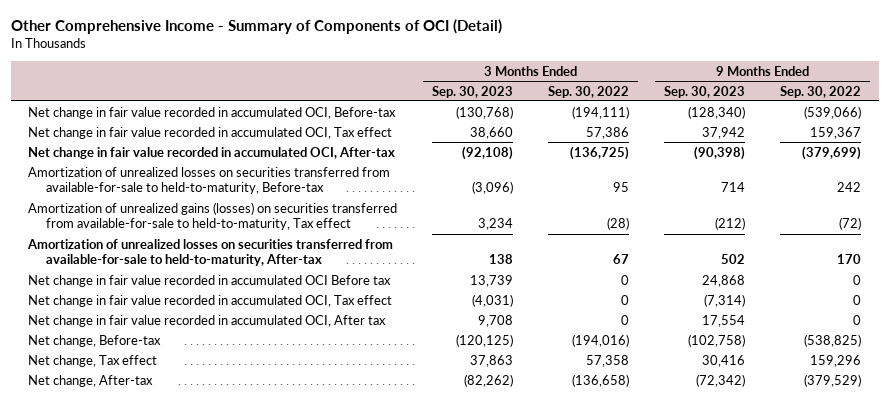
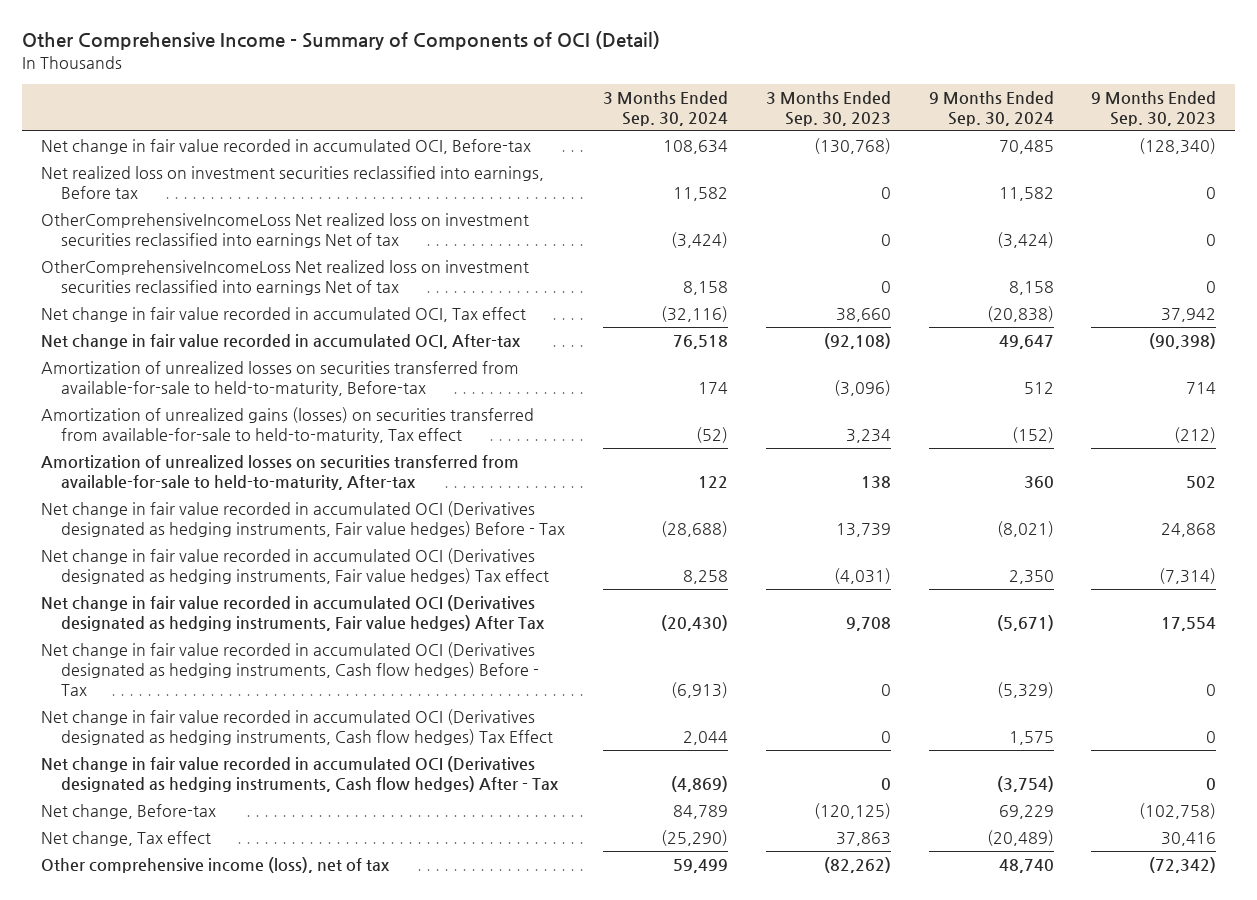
- | 3 Months Ended Sep. 30, 2023 | 3 Months Ended Sep. 30, 2022 | 9 Months Ended Sep. 30, 2023 | 9 Months Ended Sep. 30, 2022
+ | 3 Months Ended Sep. 30, 2024 | 3 Months Ended Sep. 30, 2023 | 9 Months Ended Sep. 30, 2024 | 9 Months Ended Sep. 30, 2023
+ Net realized loss on investment securities reclassified into earnings, Before tax | 11,582 | 0 | 11,582 | 0
+ OtherComprehensiveIncomeLoss Net realized loss on investment securities reclassified into earnings Net of tax | (3,424) | 0 | (3,424) | 0
+ OtherComprehensiveIncomeLoss Net realized loss on investment securities reclassified into earnings Net of tax | 8,158 | 0 | 8,158 | 0
- Net change in fair value recorded in accumulated OCI Before tax | 13,739 | 0 | 24,868 | 0
- Net change in fair value recorded in accumulated OCI, Tax effect | (4,031) | 0 | (7,314) | 0
- Net change in fair value recorded in accumulated OCI, After tax | 9,708 | 0 | 17,554 | 0
+ Net change in fair value recorded in accumulated OCI (Derivatives designated as hedging instruments, Fair value hedges) Before - Tax | (28,688) | 13,739 | (8,021) | 24,868
+ Net change in fair value recorded in accumulated OCI (Derivatives designated as hedging instruments, Fair value hedges) Tax effect | 8,258 | (4,031) | 2,350 | (7,314)
+ Net change in fair value recorded in accumulated OCI (Derivatives designated as hedging instruments, Fair value hedges) After Tax | (20,430) | 9,708 | (5,671) | 17,554
+ Net change in fair value recorded in accumulated OCI (Derivatives designated as hedging instruments, Cash flow hedges) Before - Tax | (6,913) | 0 | (5,329) | 0
+ Net change in fair value recorded in accumulated OCI (Derivatives designated as hedging instruments, Cash flow hedges) Tax Effect | 2,044 | 0 | 1,575 | 0
+ Net change in fair value recorded in accumulated OCI (Derivatives designated as hedging instruments, Cash flow hedges) After - Tax | (4,869) | 0 | (3,754) | 0
- Net change, After-tax | (82,262) | (136,658) | (72,342) | (379,529)
+ Other comprehensive income (loss), net of tax | 59,499 | (82,262) | 48,740 | (72,342)

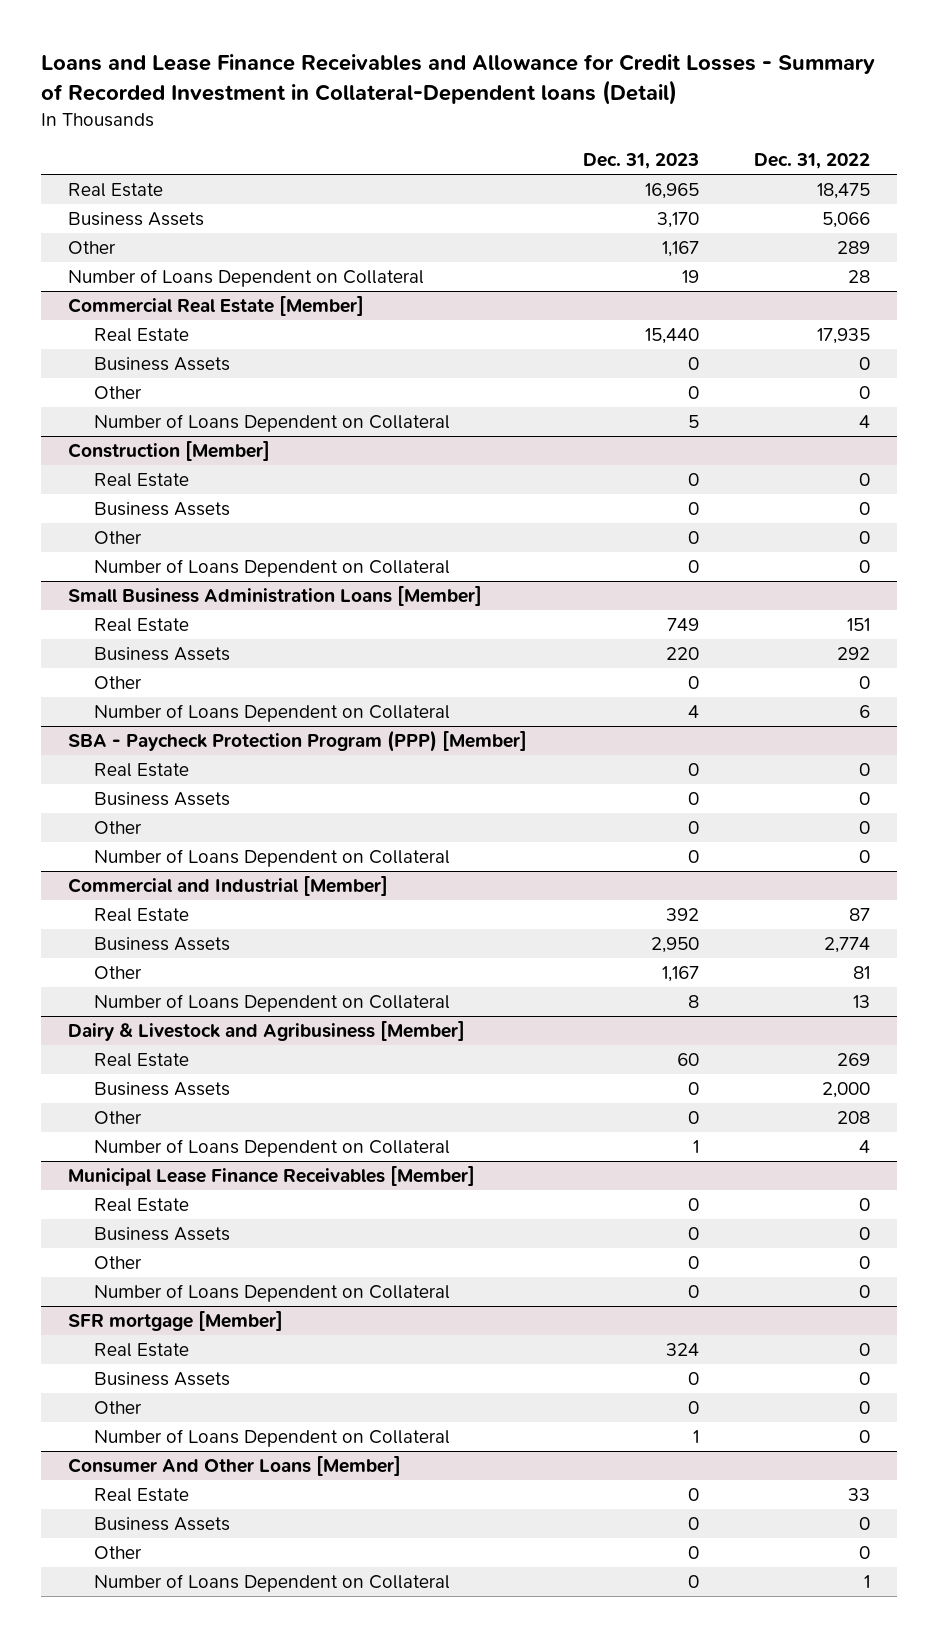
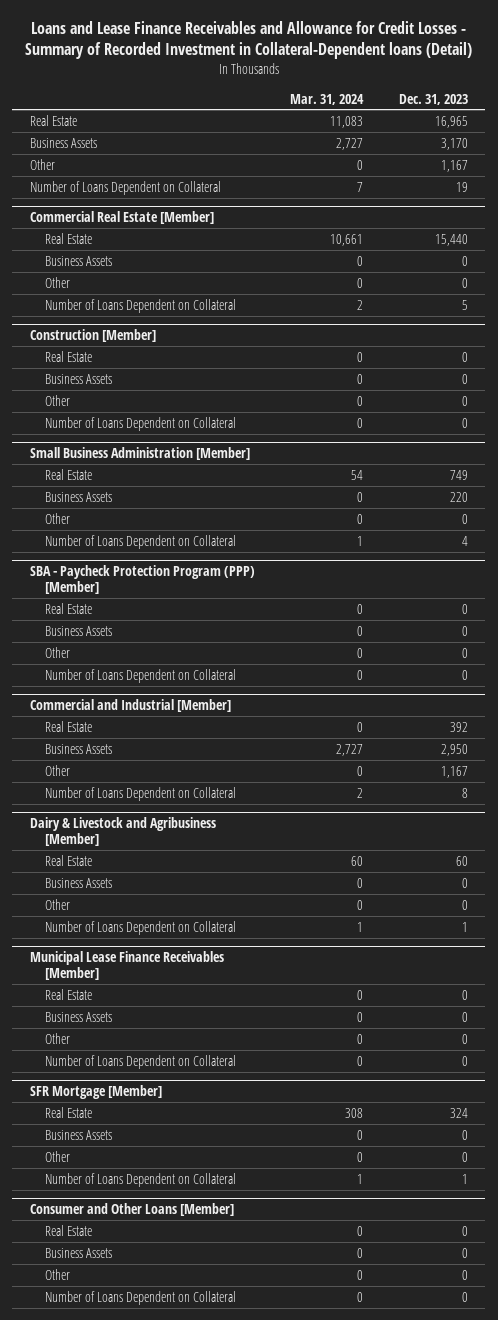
- | Dec. 31, 2023 | Dec. 31, 2022
+ | Mar. 31, 2024 | Dec. 31, 2023
- Small Business Administration Loans [Member]
+ Small Business Administration [Member]
- SFR mortgage [Member]
+ SFR Mortgage [Member]
- Consumer And Other Loans [Member]
+ Consumer and Other Loans [Member]

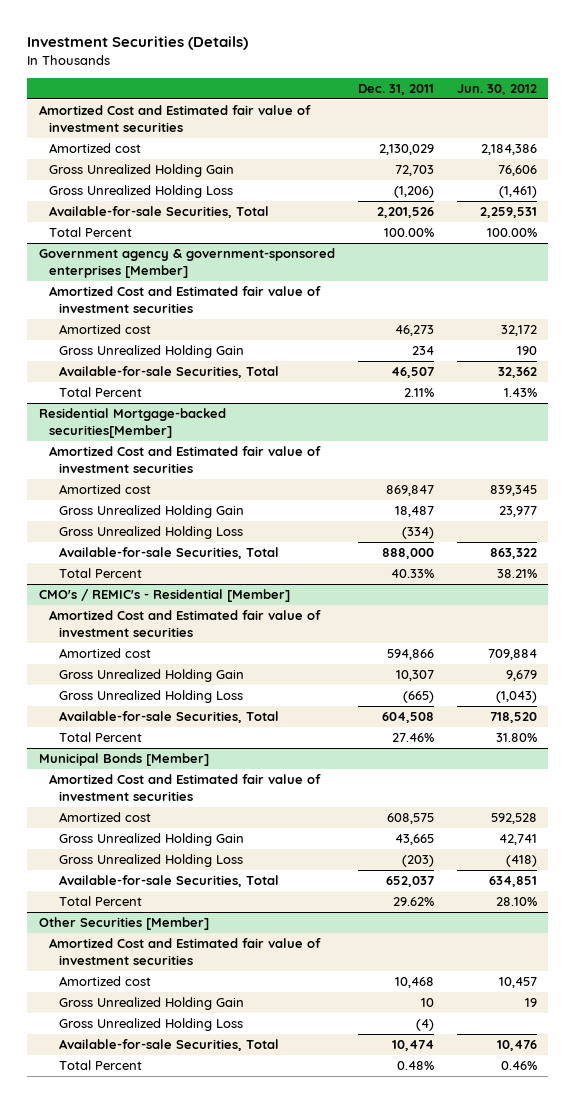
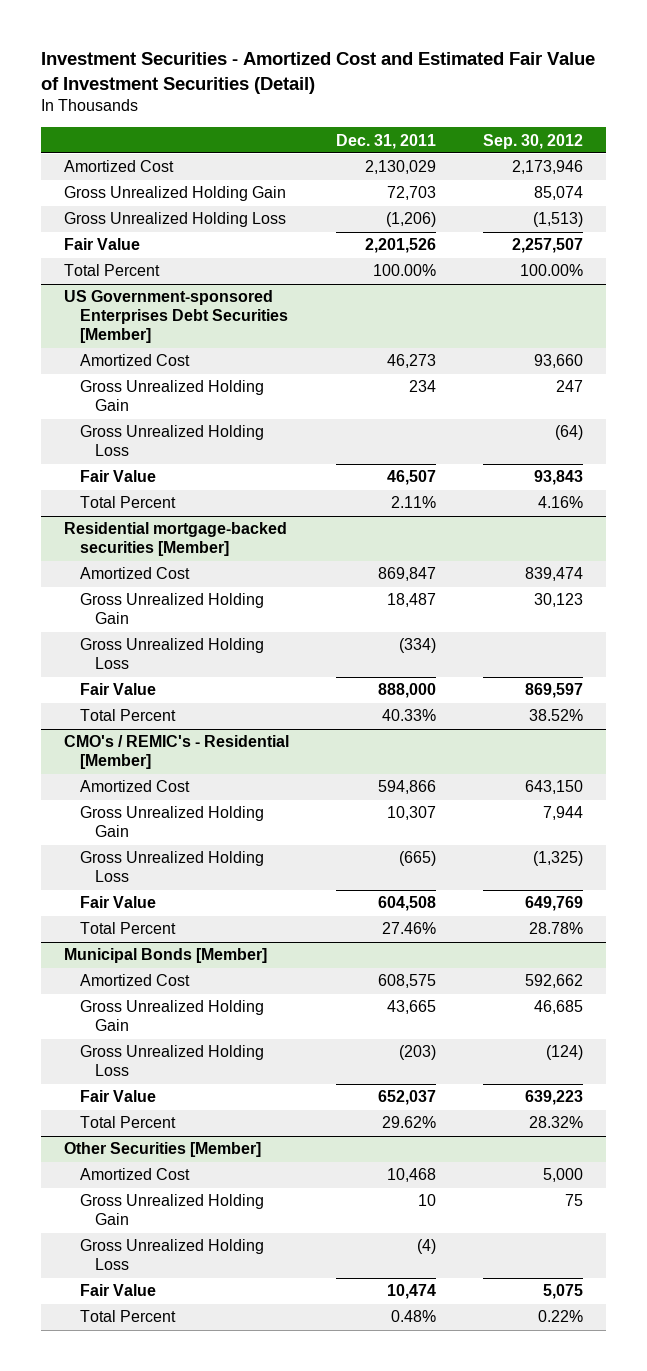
- Investment Securities (Details)
+ Investment Securities - Amortized Cost and Estimated Fair Value of Investment Securities (Detail)
- | Dec. 31, 2011 | Jun. 30, 2012
+ | Dec. 31, 2011 | Sep. 30, 2012
- Amortized Cost and Estimated fair value of investment securities
- Amortized cost | 2,130,029 | 2,184,386
+ Amortized Cost | 2,130,029 | 2,173,946
- Available-for-sale Securities, Total | 2,201,526 | 2,259,531
+ Fair Value | 2,201,526 | 2,257,507
- Government agency & government-sponsored enterprises [Member]
- Amortized Cost and Estimated fair value of investment securities
- Amortized cost | 46,273 | 32,172
+ US Government-sponsored Enterprises Debt Securities [Member]
+ Amortized Cost | 46,273 | 93,660
- Available-for-sale Securities, Total | 46,507 | 32,362
+ Gross Unrealized Holding Loss | | (64)
+ Fair Value | 46,507 | 93,843
- Residential Mortgage-backed securities[Member]
- Amortized Cost and Estimated fair value of investment securities
- Amortized cost | 869,847 | 839,345
+ Residential mortgage-backed securities [Member]
+ Amortized Cost | 869,847 | 839,474
- Available-for-sale Securities, Total | 888,000 | 863,322
+ Fair Value | 888,000 | 869,597
@ CMO's / REMIC's - Residential [Member]
- Amortized Cost and Estimated fair value of investment securities
- Amortized cost | 594,866 | 709,884
+ Amortized Cost | 594,866 | 643,150
- Available-for-sale Securities, Total | 604,508 | 718,520
+ Fair Value | 604,508 | 649,769
@ Municipal Bonds [Member]
- Amortized Cost and Estimated fair value of investment securities
- Amortized cost | 608,575 | 592,528
+ Amortized Cost | 608,575 | 592,662
- Available-for-sale Securities, Total | 652,037 | 634,851
+ Fair Value | 652,037 | 639,223
@ Other Securities [Member]
- Amortized Cost and Estimated fair value of investment securities
- Amortized cost | 10,468 | 10,457
+ Amortized Cost | 10,468 | 5,000
- Available-for-sale Securities, Total | 10,474 | 10,476
+ Fair Value | 10,474 | 5,075

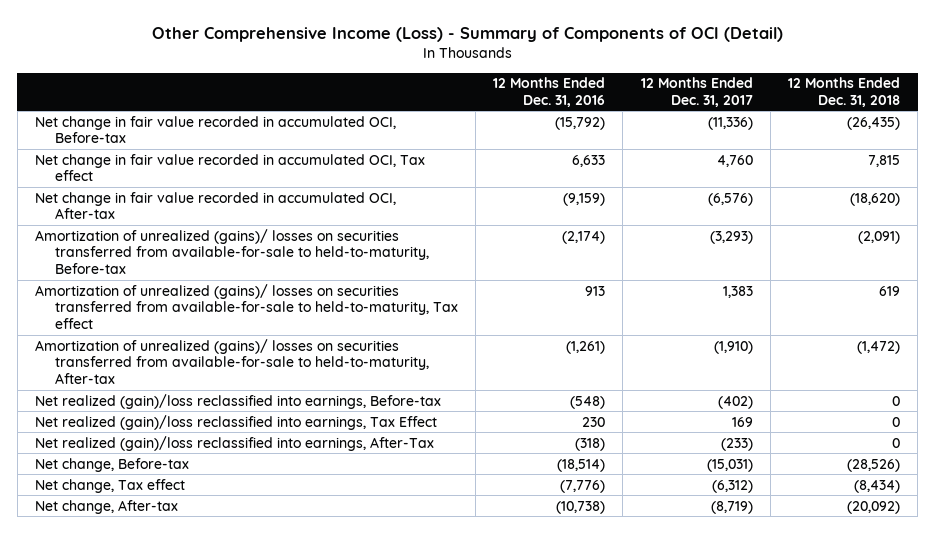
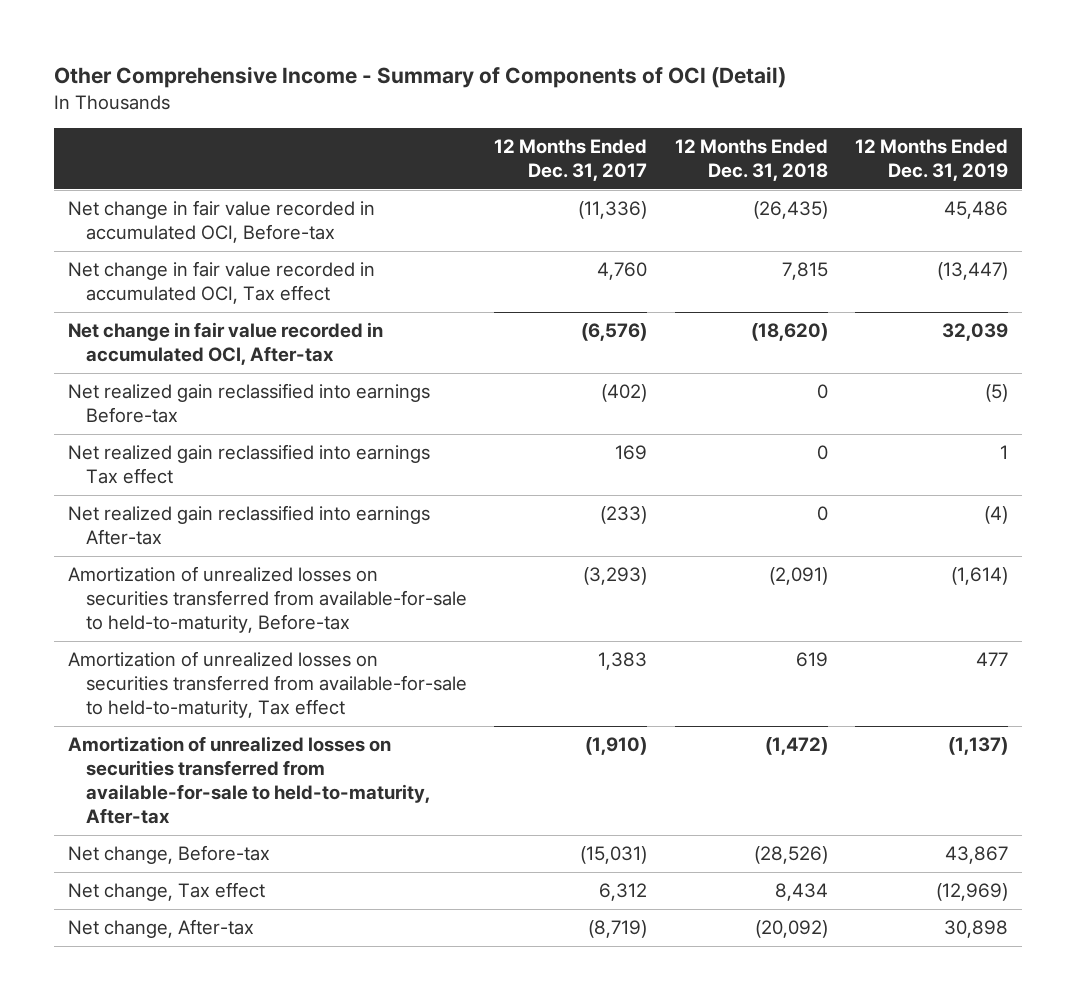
- Other Comprehensive Income (Loss) - Summary of Components of OCI (Detail)
+ Other Comprehensive Income - Summary of Components of OCI (Detail)
- | 12 Months Ended Dec. 31, 2016 | 12 Months Ended Dec. 31, 2017 | 12 Months Ended Dec. 31, 2018
+ | 12 Months Ended Dec. 31, 2017 | 12 Months Ended Dec. 31, 2018 | 12 Months Ended Dec. 31, 2019
- Amortization of unrealized (gains)/ losses on securities transferred from available-for-sale to held-to-maturity, Before-tax | (2,174) | (3,293) | (2,091)
- Amortization of unrealized (gains)/ losses on securities transferred from available-for-sale to held-to-maturity, Tax effect | 913 | 1,383 | 619
- Amortization of unrealized (gains)/ losses on securities transferred from available-for-sale to held-to-maturity, After-tax | (1,261) | (1,910) | (1,472)
- Net realized (gain)/loss reclassified into earnings, Before-tax | (548) | (402) | 0
- Net realized (gain)/loss reclassified into earnings, Tax Effect | 230 | 169 | 0
- Net realized (gain)/loss reclassified into earnings, After-Tax | (318) | (233) | 0
+ Net realized gain reclassified into earnings Before-tax | (402) | 0 | (5)
+ Net realized gain reclassified into earnings Tax effect | 169 | 0 | 1
+ Net realized gain reclassified into earnings After-tax | (233) | 0 | (4)
+ Amortization of unrealized losses on securities transferred from available-for-sale to held-to-maturity, Before-tax | (3,293) | (2,091) | (1,614)
+ Amortization of unrealized losses on securities transferred from available-for-sale to held-to-maturity, Tax effect | 1,383 | 619 | 477
+ Amortization of unrealized losses on securities transferred from available-for-sale to held-to-maturity, After-tax | (1,910) | (1,472) | (1,137)
- Net change, Tax effect | (7,776) | (6,312) | (8,434)
+ Net change, Tax effect | 6,312 | 8,434 | (12,969)

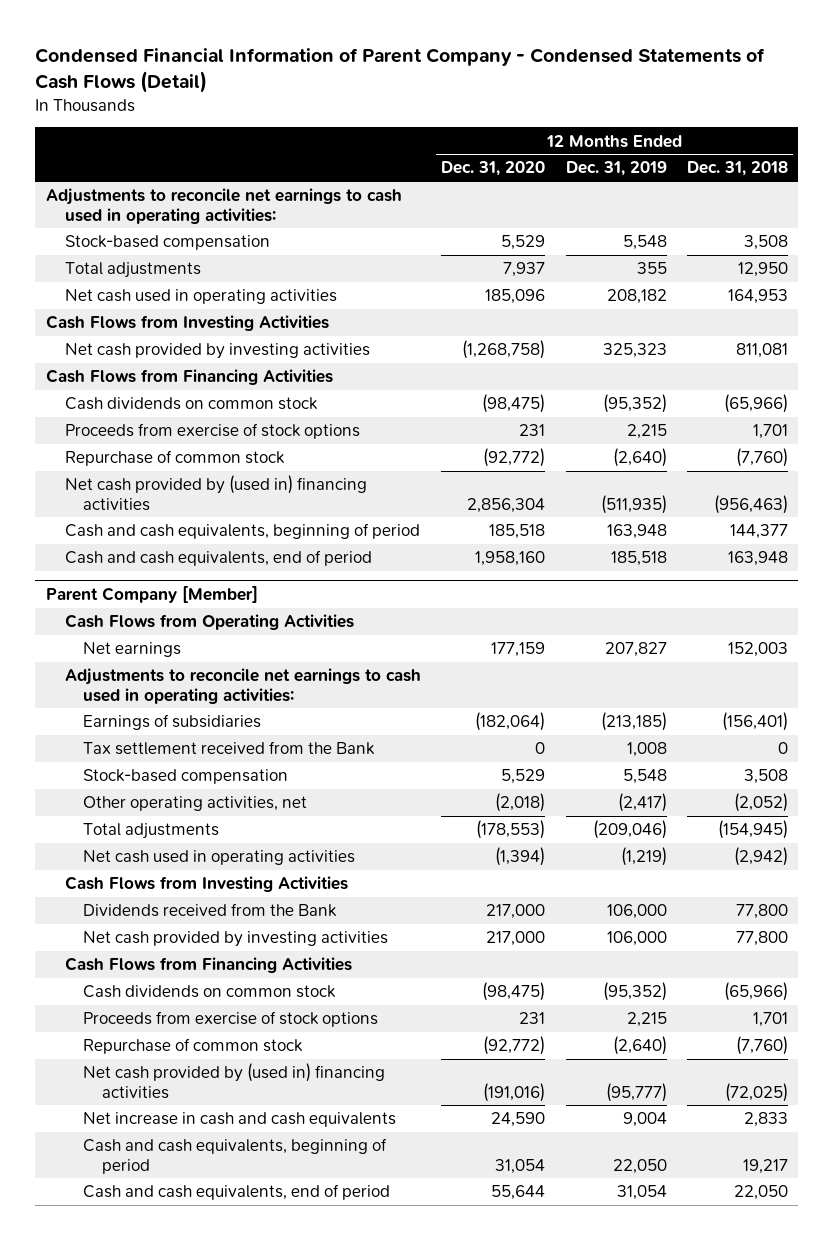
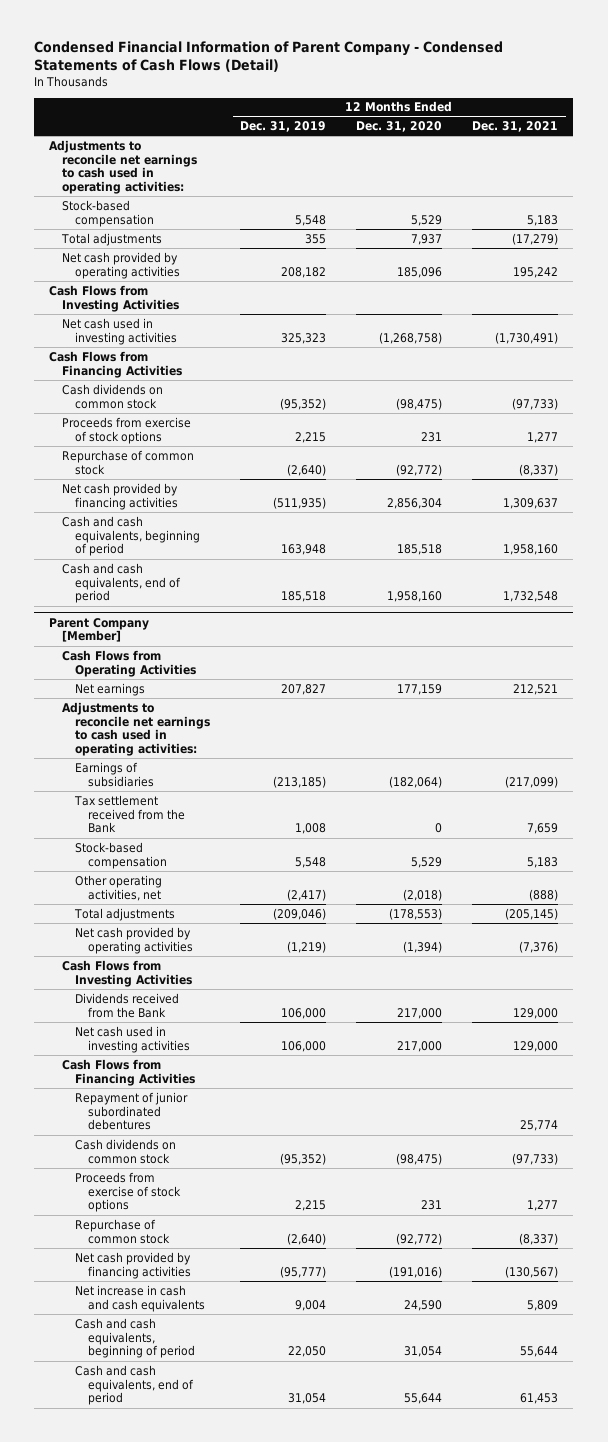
- | 12 Months Ended Dec. 31, 2020 | 12 Months Ended Dec. 31, 2019 | 12 Months Ended Dec. 31, 2018
+ | 12 Months Ended Dec. 31, 2019 | 12 Months Ended Dec. 31, 2020 | 12 Months Ended Dec. 31, 2021
- Net cash used in operating activities | 185,096 | 208,182 | 164,953
+ Net cash provided by operating activities | 208,182 | 185,096 | 195,242
- Net cash provided by investing activities | (1,268,758) | 325,323 | 811,081
+ Net cash used in investing activities | 325,323 | (1,268,758) | (1,730,491)
- Net cash provided by (used in) financing activities | 2,856,304 | (511,935) | (956,463)
+ Net cash provided by financing activities | (511,935) | 2,856,304 | 1,309,637
@ Parent Company [Member]
- Net cash used in operating activities | (1,394) | (1,219) | (2,942)
+ Net cash provided by operating activities | (1,219) | (1,394) | (7,376)
- Net cash provided by investing activities | 217,000 | 106,000 | 77,800
+ Net cash used in investing activities | 106,000 | 217,000 | 129,000
+ Repayment of junior subordinated debentures | | | 25,774
- Net cash provided by (used in) financing activities | (191,016) | (95,777) | (72,025)
+ Net cash provided by financing activities | (95,777) | (191,016) | (130,567)

